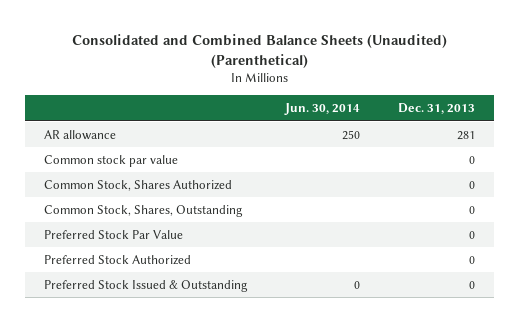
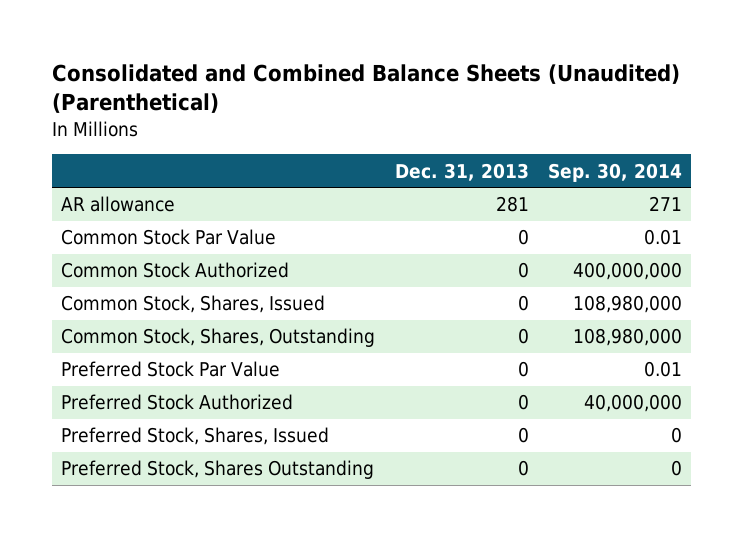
- | Jun. 30, 2014 | Dec. 31, 2013
+ | Dec. 31, 2013 | Sep. 30, 2014
- Common stock par value | | 0
- Common Stock, Shares Authorized | | 0
+ Common Stock Par Value | 0 | 0.01
+ Common Stock Authorized | 0 | 400,000,000
+ Common Stock, Shares, Issued | 0 | 108,980,000
- Preferred Stock Issued & Outstanding | 0 | 0
+ Preferred Stock, Shares, Issued | 0 | 0
+ Preferred Stock, Shares Outstanding | 0 | 0

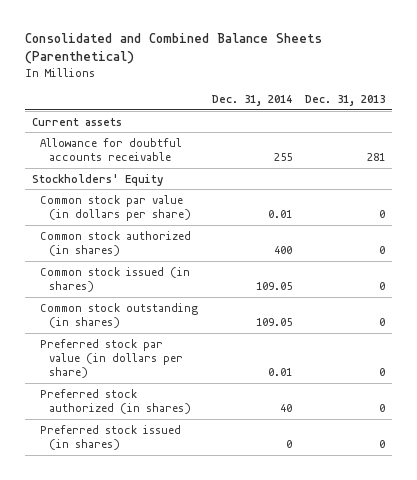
- Consolidated and Combined Balance Sheets (Unaudited) (Parenthetical)
+ Consolidated and Combined Balance Sheets (Parenthetical)
- | Dec. 31, 2013 | Sep. 30, 2014
+ | Dec. 31, 2014 | Dec. 31, 2013
- AR allowance | 281 | 271
- Common Stock Par Value | 0 | 0.01
- Common Stock Authorized | 0 | 400,000,000
- Common Stock, Shares, Issued | 0 | 108,980,000
- Common Stock, Shares, Outstanding | 0 | 108,980,000
- Preferred Stock Par Value | 0 | 0.01
- Preferred Stock Authorized | 0 | 40,000,000
- Preferred Stock, Shares, Issued | 0 | 0
- Preferred Stock, Shares Outstanding | 0 | 0
+ Current assets
+ Allowance for doubtful accounts receivable | 255 | 281
+ Stockholders' Equity
+ Common stock par value (in dollars per share) | 0.01 | 0
+ Common stock authorized (in shares) | 400 | 0
+ Common stock issued (in shares) | 109.05 | 0
+ Common stock outstanding (in shares) | 109.05 | 0
+ Preferred stock par value (in dollars per share) | 0.01 | 0
+ Preferred stock authorized (in shares) | 40 | 0
+ Preferred stock issued (in shares) | 0 | 0

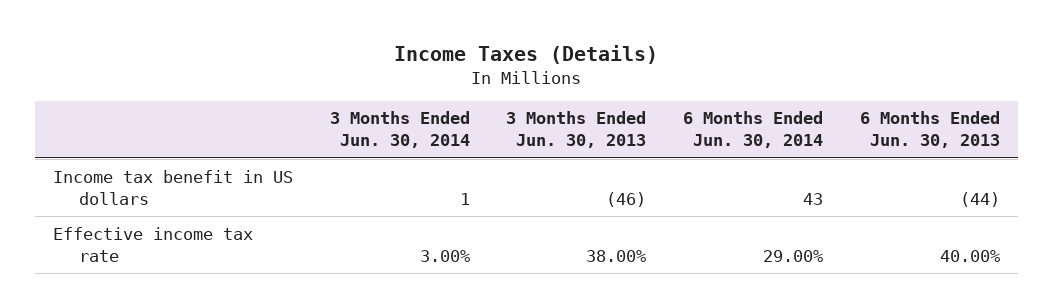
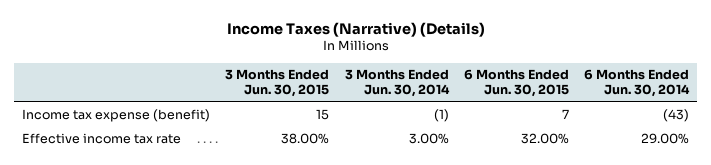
- Income Taxes (Details)
+ Income Taxes (Narrative) (Details)
- | 3 Months Ended Jun. 30, 2014 | 3 Months Ended Jun. 30, 2013 | 6 Months Ended Jun. 30, 2014 | 6 Months Ended Jun. 30, 2013
+ | 3 Months Ended Jun. 30, 2015 | 3 Months Ended Jun. 30, 2014 | 6 Months Ended Jun. 30, 2015 | 6 Months Ended Jun. 30, 2014
- Income tax benefit in US dollars | 1 | (46) | 43 | (44)
+ Income tax expense (benefit) | 15 | (1) | 7 | (43)

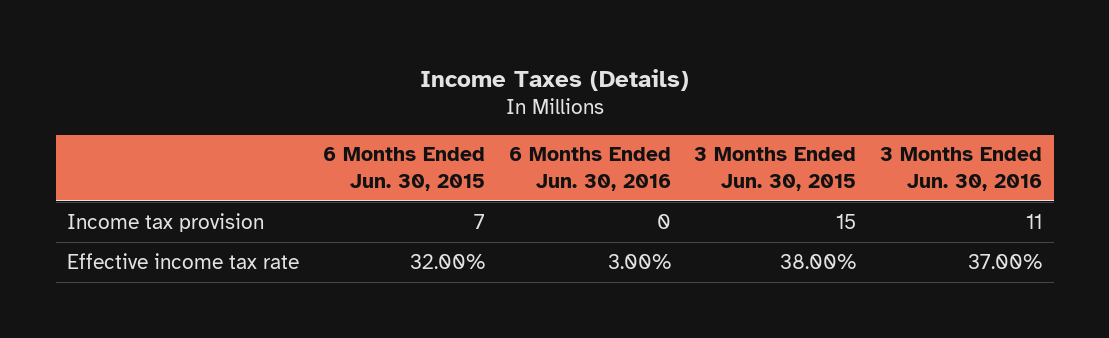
- Income Taxes (Narrative) (Details)
+ Income Taxes (Details)
- | 3 Months Ended Jun. 30, 2015 | 3 Months Ended Jun. 30, 2014 | 6 Months Ended Jun. 30, 2015 | 6 Months Ended Jun. 30, 2014
+ | 6 Months Ended Jun. 30, 2015 | 6 Months Ended Jun. 30, 2016 | 3 Months Ended Jun. 30, 2015 | 3 Months Ended Jun. 30, 2016
- Income tax expense (benefit) | 15 | (1) | 7 | (43)
+ Income tax provision | 7 | 0 | 15 | 11

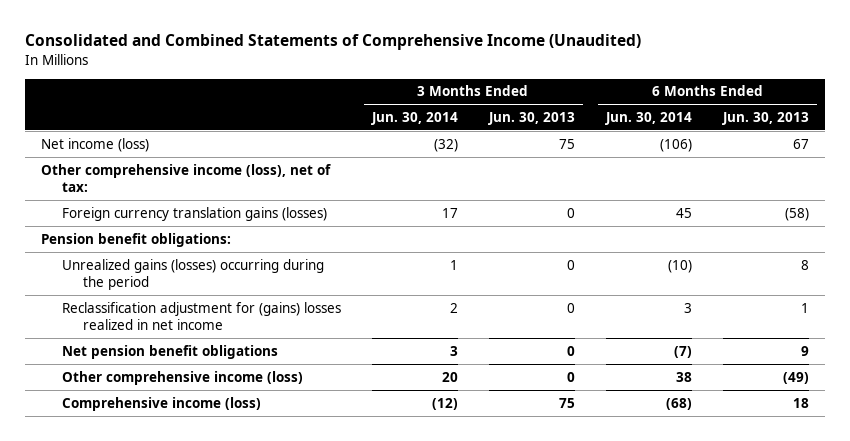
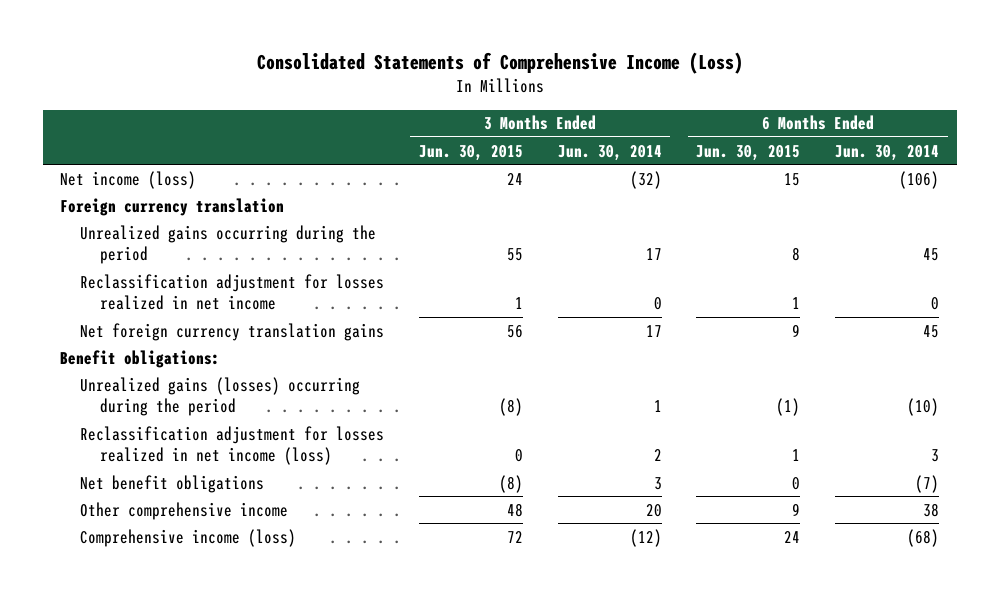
- Consolidated and Combined Statements of Comprehensive Income (Unaudited)
+ Consolidated Statements of Comprehensive Income (Loss)
- | 3 Months Ended Jun. 30, 2014 | 3 Months Ended Jun. 30, 2013 | 6 Months Ended Jun. 30, 2014 | 6 Months Ended Jun. 30, 2013
+ | 3 Months Ended Jun. 30, 2015 | 3 Months Ended Jun. 30, 2014 | 6 Months Ended Jun. 30, 2015 | 6 Months Ended Jun. 30, 2014
- Other comprehensive income (loss), net of tax:
- Foreign currency translation gains (losses) | 17 | 0 | 45 | (58)
- Pension benefit obligations:
+ Foreign currency translation
+ Unrealized gains occurring during the period | 55 | 17 | 8 | 45
+ Reclassification adjustment for losses realized in net income | 1 | 0 | 1 | 0
+ Net foreign currency translation gains | 56 | 17 | 9 | 45
+ Benefit obligations:
- Reclassification adjustment for (gains) losses realized in net income | 2 | 0 | 3 | 1
- Net pension benefit obligations | 3 | 0 | (7) | 9
- Other comprehensive income (loss) | 20 | 0 | 38 | (49)
+ Reclassification adjustment for losses realized in net income (loss) | 0 | 2 | 1 | 3
+ Net benefit obligations | (8) | 3 | 0 | (7)
+ Other comprehensive income | 48 | 20 | 9 | 38

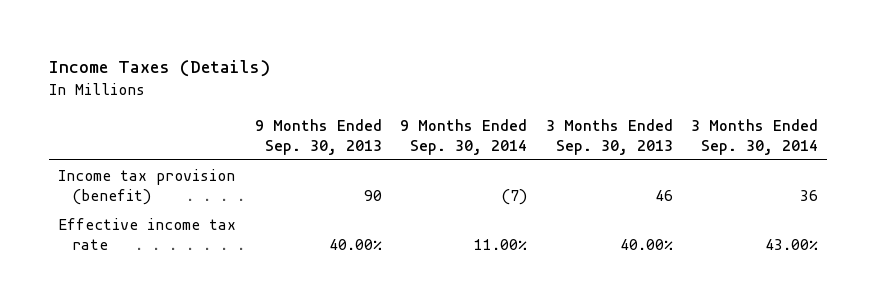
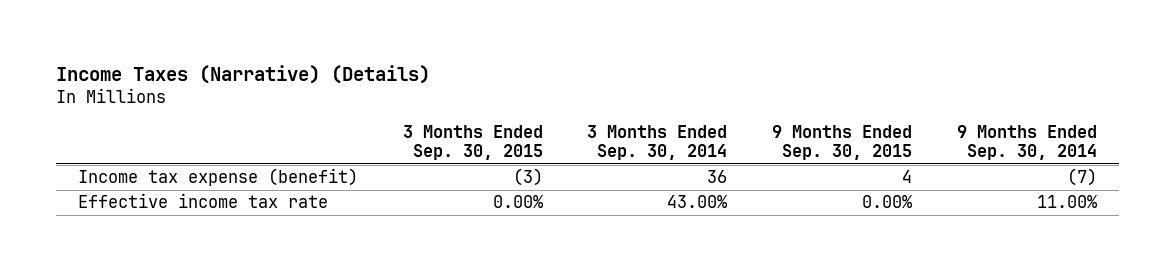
- Income Taxes (Details)
+ Income Taxes (Narrative) (Details)
- | 9 Months Ended Sep. 30, 2013 | 9 Months Ended Sep. 30, 2014 | 3 Months Ended Sep. 30, 2013 | 3 Months Ended Sep. 30, 2014
+ | 3 Months Ended Sep. 30, 2015 | 3 Months Ended Sep. 30, 2014 | 9 Months Ended Sep. 30, 2015 | 9 Months Ended Sep. 30, 2014
- Income tax provision (benefit) | 90 | (7) | 46 | 36
+ Income tax expense (benefit) | (3) | 36 | 4 | (7)

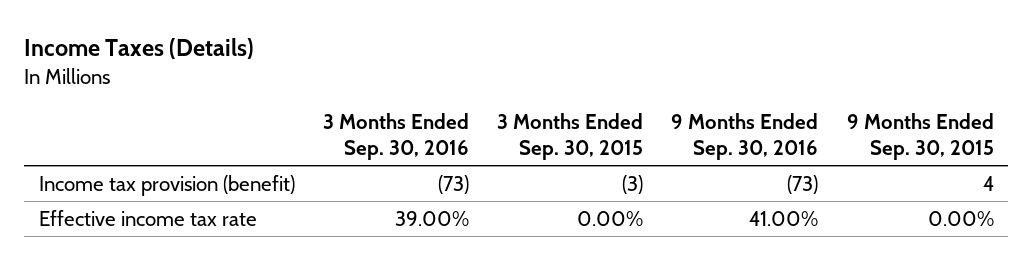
- Income Taxes (Narrative) (Details)
+ Income Taxes (Details)
- | 3 Months Ended Sep. 30, 2015 | 3 Months Ended Sep. 30, 2014 | 9 Months Ended Sep. 30, 2015 | 9 Months Ended Sep. 30, 2014
+ | 3 Months Ended Sep. 30, 2016 | 3 Months Ended Sep. 30, 2015 | 9 Months Ended Sep. 30, 2016 | 9 Months Ended Sep. 30, 2015
- Income tax expense (benefit) | (3) | 36 | 4 | (7)
+ Income tax provision (benefit) | (73) | (3) | (73) | 4

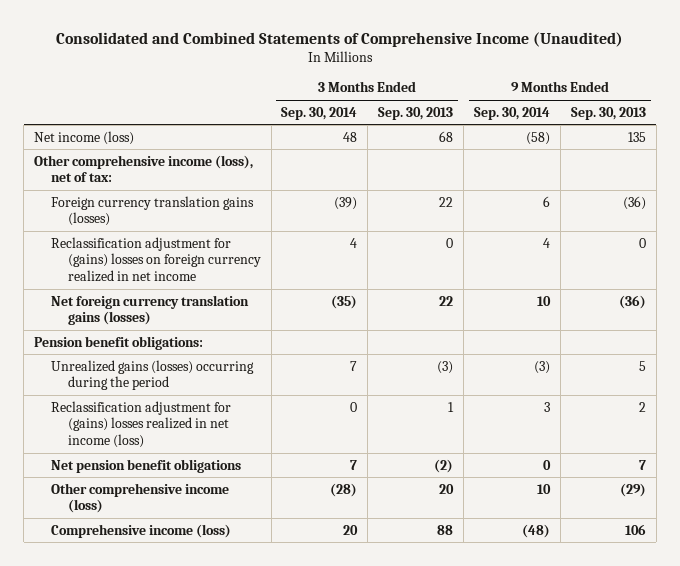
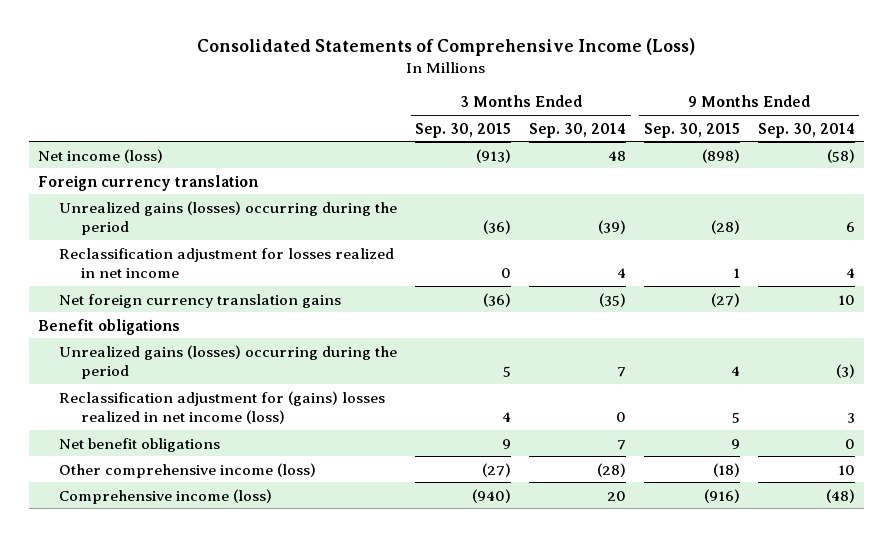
- Consolidated and Combined Statements of Comprehensive Income (Unaudited)
+ Consolidated Statements of Comprehensive Income (Loss)
- | 3 Months Ended Sep. 30, 2014 | 3 Months Ended Sep. 30, 2013 | 9 Months Ended Sep. 30, 2014 | 9 Months Ended Sep. 30, 2013
+ | 3 Months Ended Sep. 30, 2015 | 3 Months Ended Sep. 30, 2014 | 9 Months Ended Sep. 30, 2015 | 9 Months Ended Sep. 30, 2014
- Other comprehensive income (loss), net of tax:
- Foreign currency translation gains (losses) | (39) | 22 | 6 | (36)
- Reclassification adjustment for (gains) losses on foreign currency realized in net income | 4 | 0 | 4 | 0
- Net foreign currency translation gains (losses) | (35) | 22 | 10 | (36)
- Pension benefit obligations:
+ Foreign currency translation
+ Unrealized gains (losses) occurring during the period | (36) | (39) | (28) | 6
+ Reclassification adjustment for losses realized in net income | 0 | 4 | 1 | 4
+ Net foreign currency translation gains | (36) | (35) | (27) | 10
+ Benefit obligations
- Net pension benefit obligations | 7 | (2) | 0 | 7
+ Net benefit obligations | 9 | 7 | 9 | 0

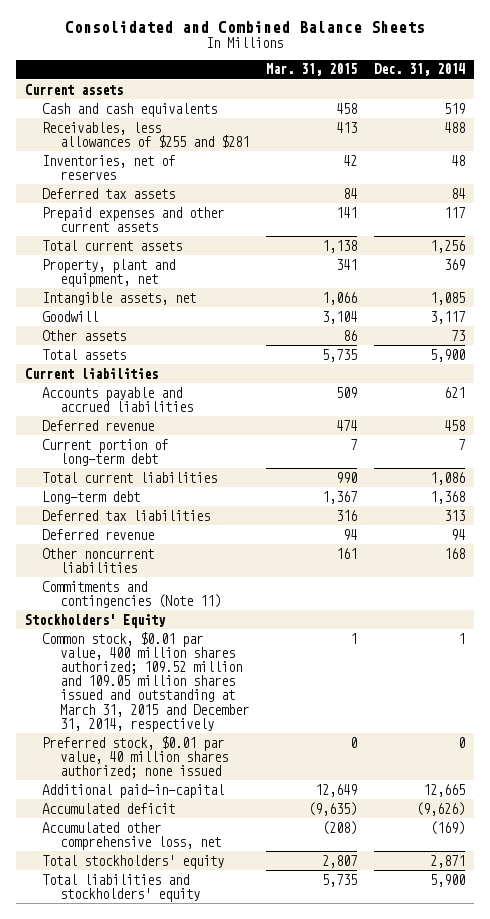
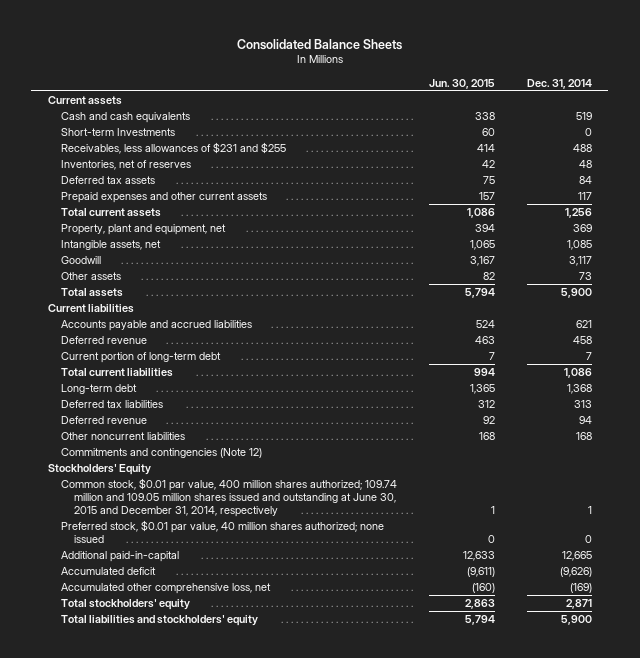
- Consolidated and Combined Balance Sheets
+ Consolidated Balance Sheets
- | Mar. 31, 2015 | Dec. 31, 2014
+ | Jun. 30, 2015 | Dec. 31, 2014
- Receivables, less allowances of $255 and $281 | 413 | 488
+ Short-term Investments | 60 | 0
+ Receivables, less allowances of $231 and $255 | 414 | 488
- Commitments and contingencies (Note 11)
+ Commitments and contingencies (Note 12)
- Common stock, $0.01 par value, 400 million shares authorized; 109.52 million and 109.05 million shares issued and outstanding at March 31, 2015 and December 31, 2014, respectively | 1 | 1
+ Common stock, $0.01 par value, 400 million shares authorized; 109.74 million and 109.05 million shares issued and outstanding at June 30, 2015 and December 31, 2014, respectively | 1 | 1

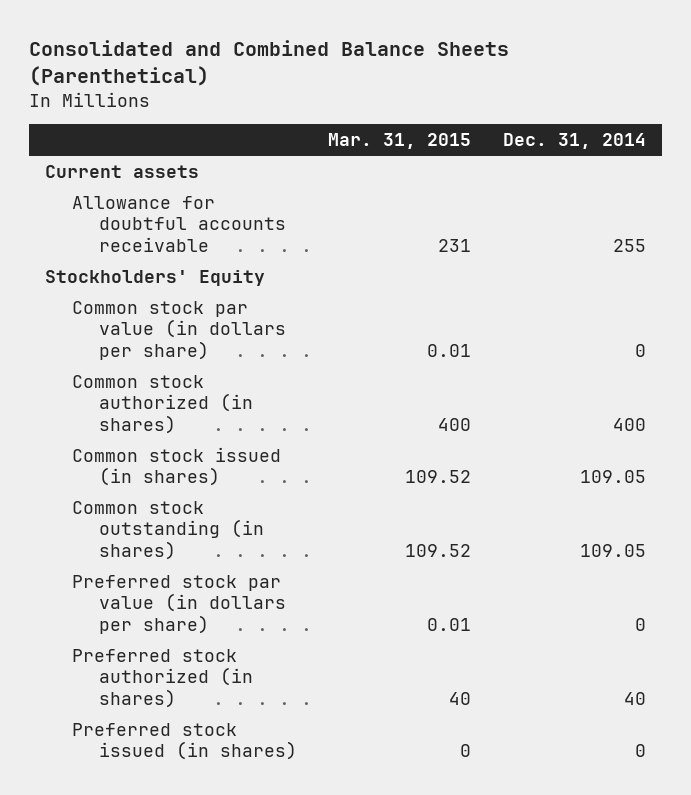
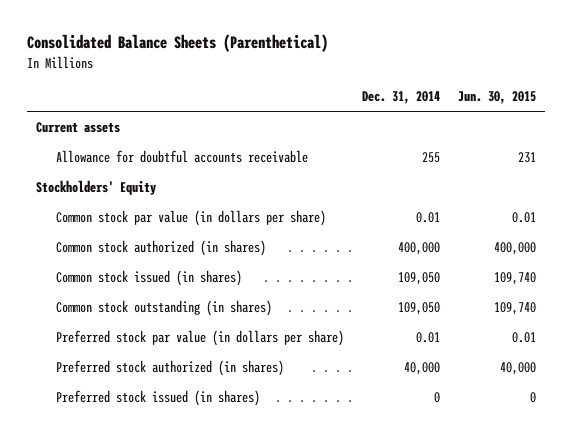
- Consolidated and Combined Balance Sheets (Parenthetical)
+ Consolidated Balance Sheets (Parenthetical)
- | Mar. 31, 2015 | Dec. 31, 2014
+ | Dec. 31, 2014 | Jun. 30, 2015
- Common stock par value (in dollars per share) | 0.01 | 0
- Common stock authorized (in shares) | 400 | 400
- Common stock issued (in shares) | 109.52 | 109.05
- Common stock outstanding (in shares) | 109.52 | 109.05
- Preferred stock par value (in dollars per share) | 0.01 | 0
- Preferred stock authorized (in shares) | 40 | 40
+ Common stock par value (in dollars per share) | 0.01 | 0.01
+ Common stock authorized (in shares) | 400,000 | 400,000
+ Common stock issued (in shares) | 109,050 | 109,740
+ Common stock outstanding (in shares) | 109,050 | 109,740
+ Preferred stock par value (in dollars per share) | 0.01 | 0.01
+ Preferred stock authorized (in shares) | 40,000 | 40,000

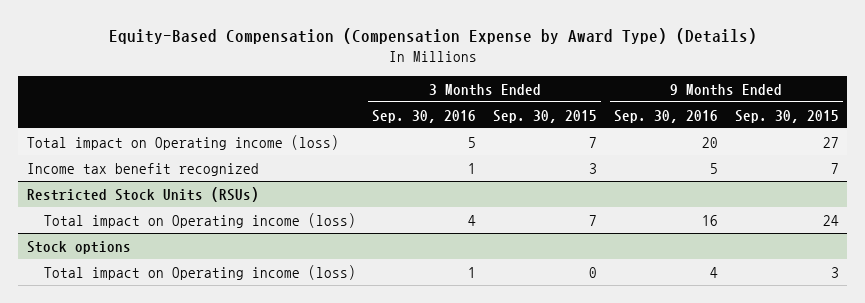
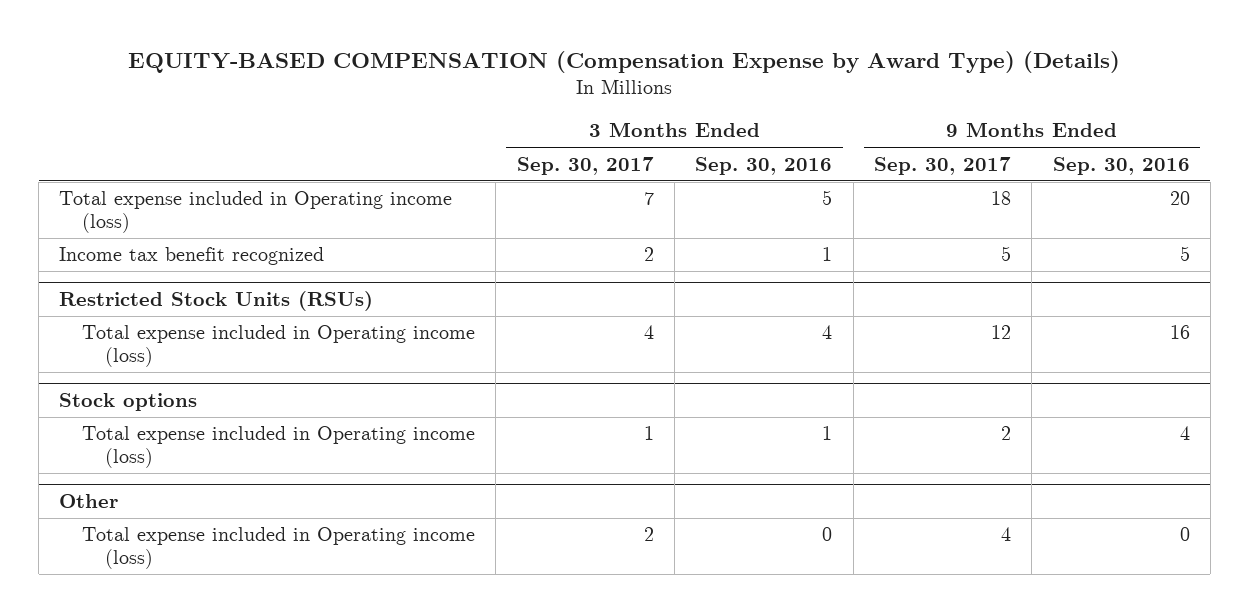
- Equity-Based Compensation (Compensation Expense by Award Type) (Details)
+ EQUITY-BASED COMPENSATION (Compensation Expense by Award Type) (Details)
- | 3 Months Ended Sep. 30, 2016 | 3 Months Ended Sep. 30, 2015 | 9 Months Ended Sep. 30, 2016 | 9 Months Ended Sep. 30, 2015
+ | 3 Months Ended Sep. 30, 2017 | 3 Months Ended Sep. 30, 2016 | 9 Months Ended Sep. 30, 2017 | 9 Months Ended Sep. 30, 2016
- Total impact on Operating income (loss) | 5 | 7 | 20 | 27
+ Total expense included in Operating income (loss) | 7 | 5 | 18 | 20
@ Restricted Stock Units (RSUs)
- Total impact on Operating income (loss) | 4 | 7 | 16 | 24
+ Total expense included in Operating income (loss) | 4 | 4 | 12 | 16
@ Stock options
- Total impact on Operating income (loss) | 1 | 0 | 4 | 3
+ Total expense included in Operating income (loss) | 1 | 1 | 2 | 4
+ Other
+ Total expense included in Operating income (loss) | 2 | 0 | 4 | 0

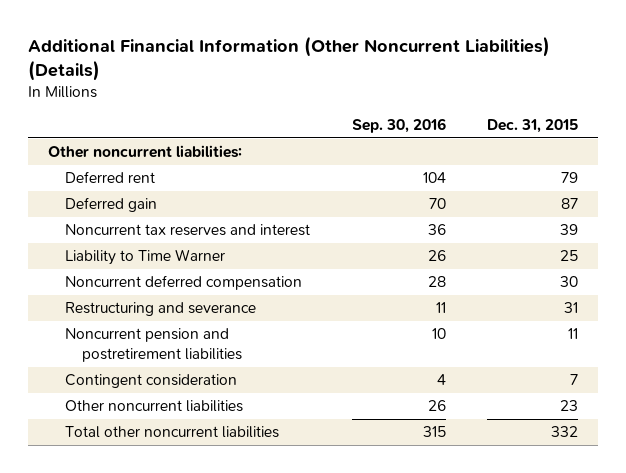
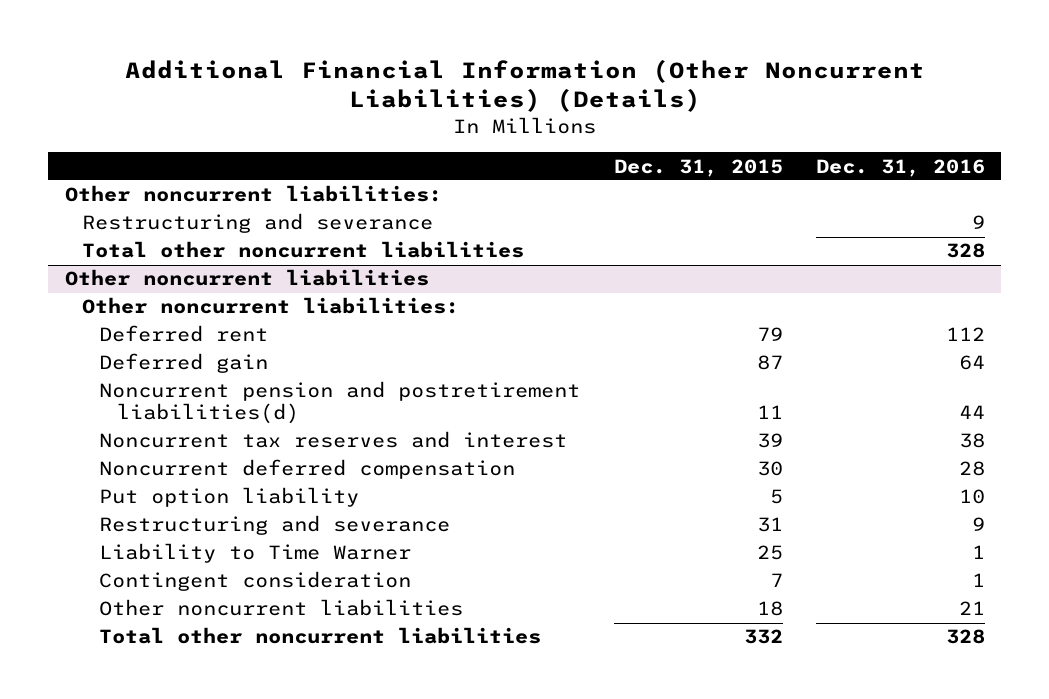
- | Sep. 30, 2016 | Dec. 31, 2015
+ | Dec. 31, 2015 | Dec. 31, 2016
+ Restructuring and severance | | 9
+ Total other noncurrent liabilities | | 328
+ Other noncurrent liabilities
+ Other noncurrent liabilities:
+ Noncurrent pension and postretirement liabilities(d) | 11 | 44
- Liability to Time Warner | 26 | 25
+ Put option liability | 5 | 10
- Noncurrent pension and postretirement liabilities | 10 | 11
+ Liability to Time Warner | 25 | 1
- Other noncurrent liabilities | 26 | 23
+ Other noncurrent liabilities | 18 | 21

